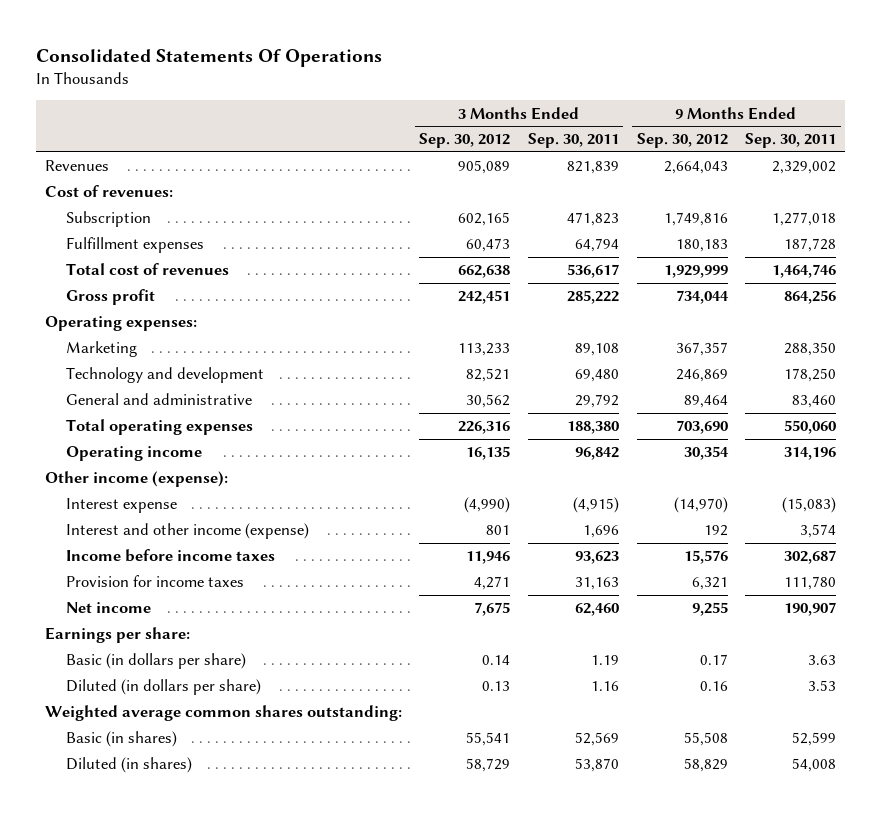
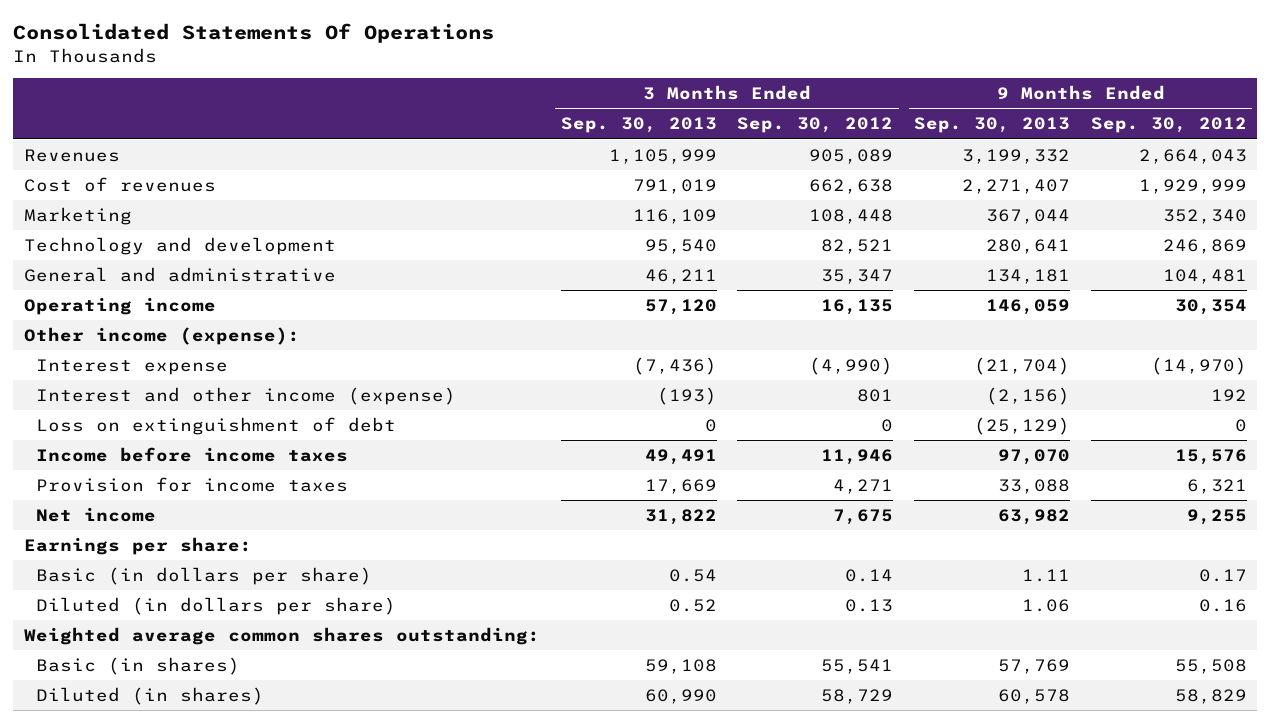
- | 3 Months Ended Sep. 30, 2012 | 3 Months Ended Sep. 30, 2011 | 9 Months Ended Sep. 30, 2012 | 9 Months Ended Sep. 30, 2011
+ | 3 Months Ended Sep. 30, 2013 | 3 Months Ended Sep. 30, 2012 | 9 Months Ended Sep. 30, 2013 | 9 Months Ended Sep. 30, 2012
- Cost of revenues:
- Subscription | 602,165 | 471,823 | 1,749,816 | 1,277,018
- Fulfillment expenses | 60,473 | 64,794 | 180,183 | 187,728
- Total cost of revenues | 662,638 | 536,617 | 1,929,999 | 1,464,746
- Gross profit | 242,451 | 285,222 | 734,044 | 864,256
- Operating expenses:
- Marketing | 113,233 | 89,108 | 367,357 | 288,350
+ Cost of revenues | 791,019 | 662,638 | 2,271,407 | 1,929,999
+ Marketing | 116,109 | 108,448 | 367,044 | 352,340
- General and administrative | 30,562 | 29,792 | 89,464 | 83,460
- Total operating expenses | 226,316 | 188,380 | 703,690 | 550,060
+ General and administrative | 46,211 | 35,347 | 134,181 | 104,481
+ Loss on extinguishment of debt | 0 | 0 | (25,129) | 0

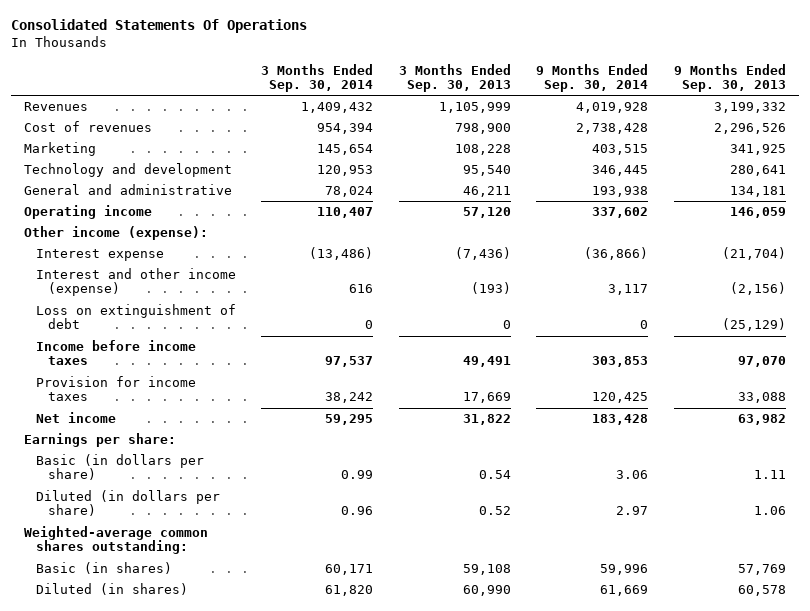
- | 3 Months Ended Sep. 30, 2013 | 3 Months Ended Sep. 30, 2012 | 9 Months Ended Sep. 30, 2013 | 9 Months Ended Sep. 30, 2012
+ | 3 Months Ended Sep. 30, 2014 | 3 Months Ended Sep. 30, 2013 | 9 Months Ended Sep. 30, 2014 | 9 Months Ended Sep. 30, 2013
- Cost of revenues | 791,019 | 662,638 | 2,271,407 | 1,929,999
- Marketing | 116,109 | 108,448 | 367,044 | 352,340
+ Cost of revenues | 954,394 | 798,900 | 2,738,428 | 2,296,526
+ Marketing | 145,654 | 108,228 | 403,515 | 341,925
- Weighted average common shares outstanding:
+ Weighted-average common shares outstanding:

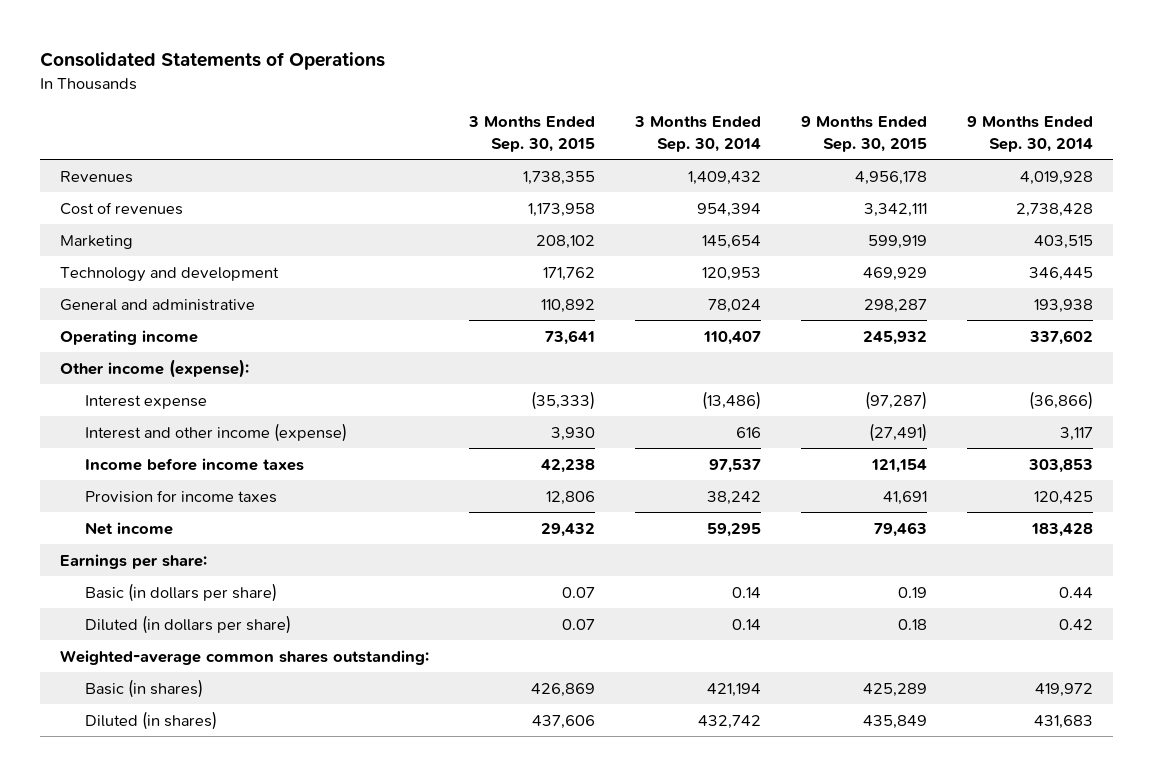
- Consolidated Statements Of Operations
+ Consolidated Statements of Operations
- | 3 Months Ended Sep. 30, 2014 | 3 Months Ended Sep. 30, 2013 | 9 Months Ended Sep. 30, 2014 | 9 Months Ended Sep. 30, 2013
+ | 3 Months Ended Sep. 30, 2015 | 3 Months Ended Sep. 30, 2014 | 9 Months Ended Sep. 30, 2015 | 9 Months Ended Sep. 30, 2014
- Loss on extinguishment of debt | 0 | 0 | 0 | (25,129)
- Basic (in dollars per share) | 0.99 | 0.54 | 3.06 | 1.11
- Diluted (in dollars per share) | 0.96 | 0.52 | 2.97 | 1.06
+ Basic (in dollars per share) | 0.07 | 0.14 | 0.19 | 0.44
+ Diluted (in dollars per share) | 0.07 | 0.14 | 0.18 | 0.42
- Basic (in shares) | 60,171 | 59,108 | 59,996 | 57,769
- Diluted (in shares) | 61,820 | 60,990 | 61,669 | 60,578
+ Basic (in shares) | 426,869 | 421,194 | 425,289 | 419,972
+ Diluted (in shares) | 437,606 | 432,742 | 435,849 | 431,683

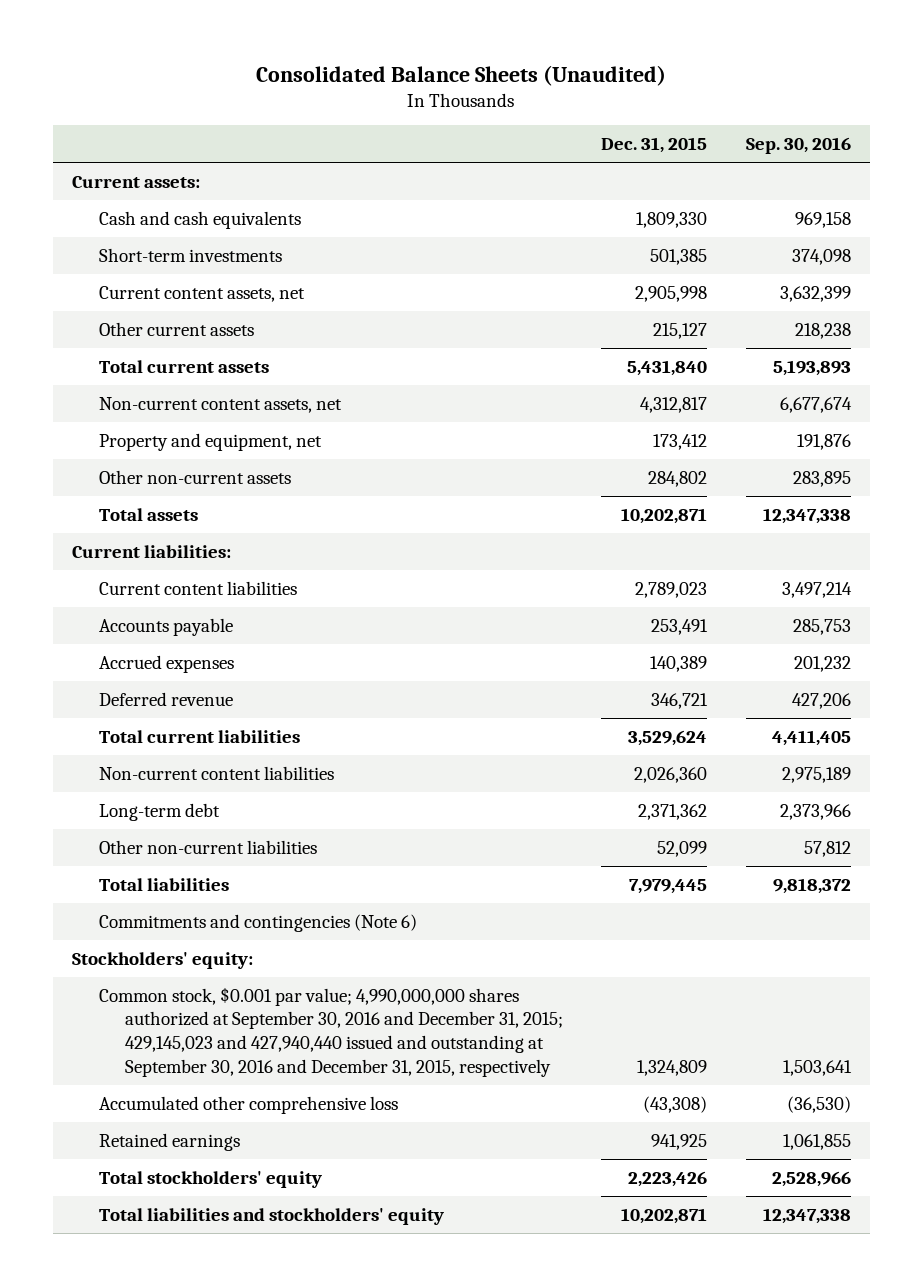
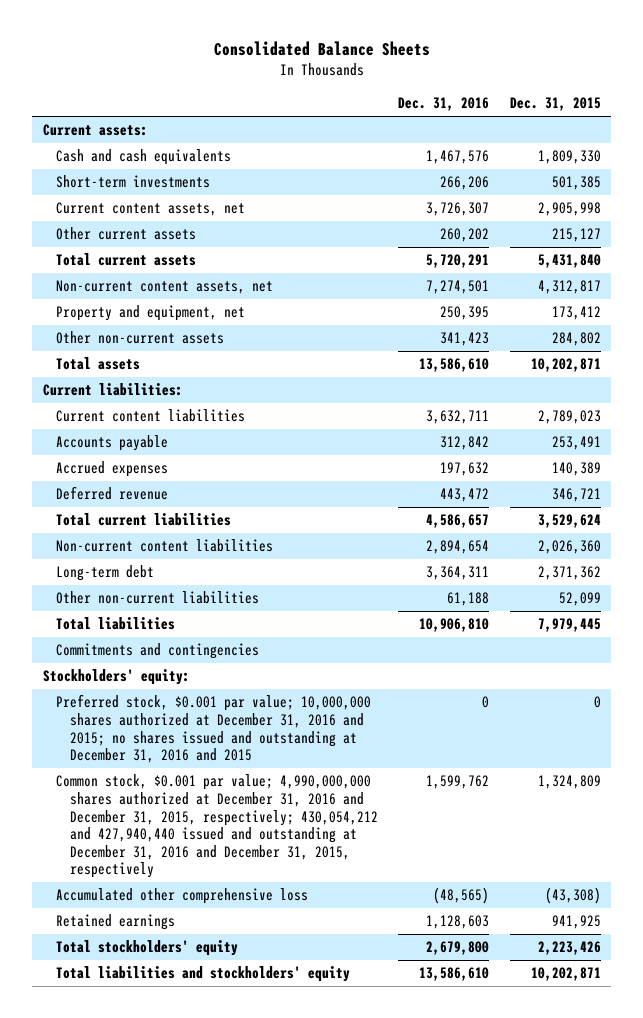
- Consolidated Balance Sheets (Unaudited)
+ Consolidated Balance Sheets
- | Dec. 31, 2015 | Sep. 30, 2016
+ | Dec. 31, 2016 | Dec. 31, 2015
- Commitments and contingencies (Note 6)
+ Commitments and contingencies
- Common stock, $0.001 par value; 4,990,000,000 shares authorized at September 30, 2016 and December 31, 2015; 429,145,023 and 427,940,440 issued and outstanding at September 30, 2016 and December 31, 2015, respectively | 1,324,809 | 1,503,641
+ Preferred stock, $0.001 par value; 10,000,000 shares authorized at December 31, 2016 and 2015; no shares issued and outstanding at December 31, 2016 and 2015 | 0 | 0
+ Common stock, $0.001 par value; 4,990,000,000 shares authorized at December 31, 2016 and December 31, 2015, respectively; 430,054,212 and 427,940,440 issued and outstanding at December 31, 2016 and December 31, 2015, respectively | 1,599,762 | 1,324,809

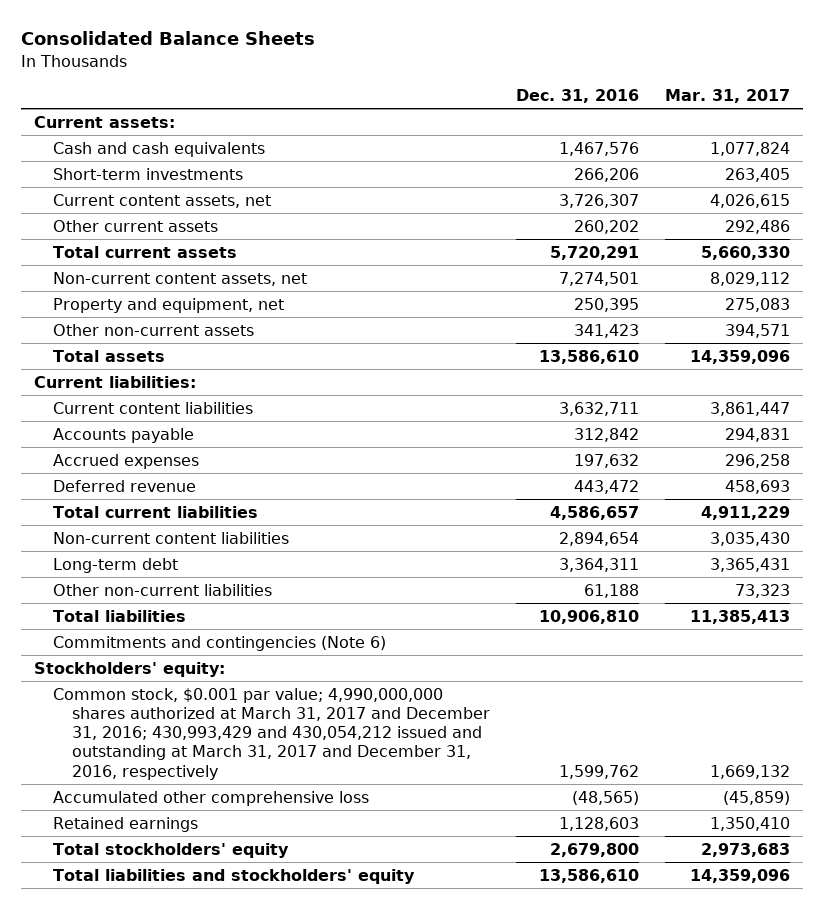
- | Dec. 31, 2016 | Dec. 31, 2015
+ | Dec. 31, 2016 | Mar. 31, 2017
- Commitments and contingencies
+ Commitments and contingencies (Note 6)
- Preferred stock, $0.001 par value; 10,000,000 shares authorized at December 31, 2016 and 2015; no shares issued and outstanding at December 31, 2016 and 2015 | 0 | 0
- Common stock, $0.001 par value; 4,990,000,000 shares authorized at December 31, 2016 and December 31, 2015, respectively; 430,054,212 and 427,940,440 issued and outstanding at December 31, 2016 and December 31, 2015, respectively | 1,599,762 | 1,324,809
+ Common stock, $0.001 par value; 4,990,000,000 shares authorized at March 31, 2017 and December 31, 2016; 430,993,429 and 430,054,212 issued and outstanding at March 31, 2017 and December 31, 2016, respectively | 1,599,762 | 1,669,132

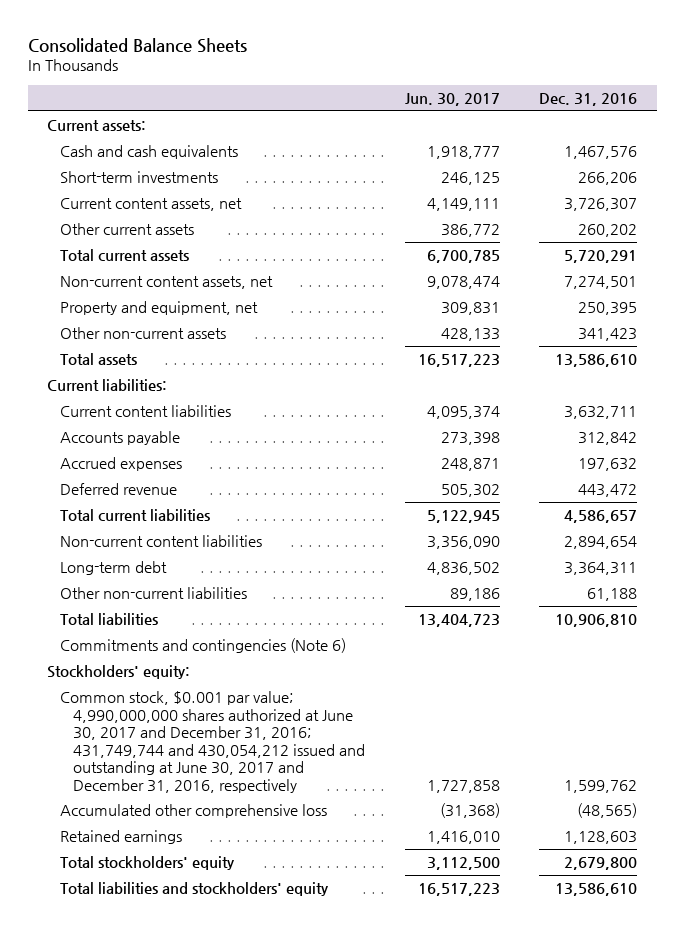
- | Dec. 31, 2016 | Mar. 31, 2017
+ | Jun. 30, 2017 | Dec. 31, 2016
- Common stock, $0.001 par value; 4,990,000,000 shares authorized at March 31, 2017 and December 31, 2016; 430,993,429 and 430,054,212 issued and outstanding at March 31, 2017 and December 31, 2016, respectively | 1,599,762 | 1,669,132
+ Common stock, $0.001 par value; 4,990,000,000 shares authorized at June 30, 2017 and December 31, 2016; 431,749,744 and 430,054,212 issued and outstanding at June 30, 2017 and December 31, 2016, respectively | 1,727,858 | 1,599,762

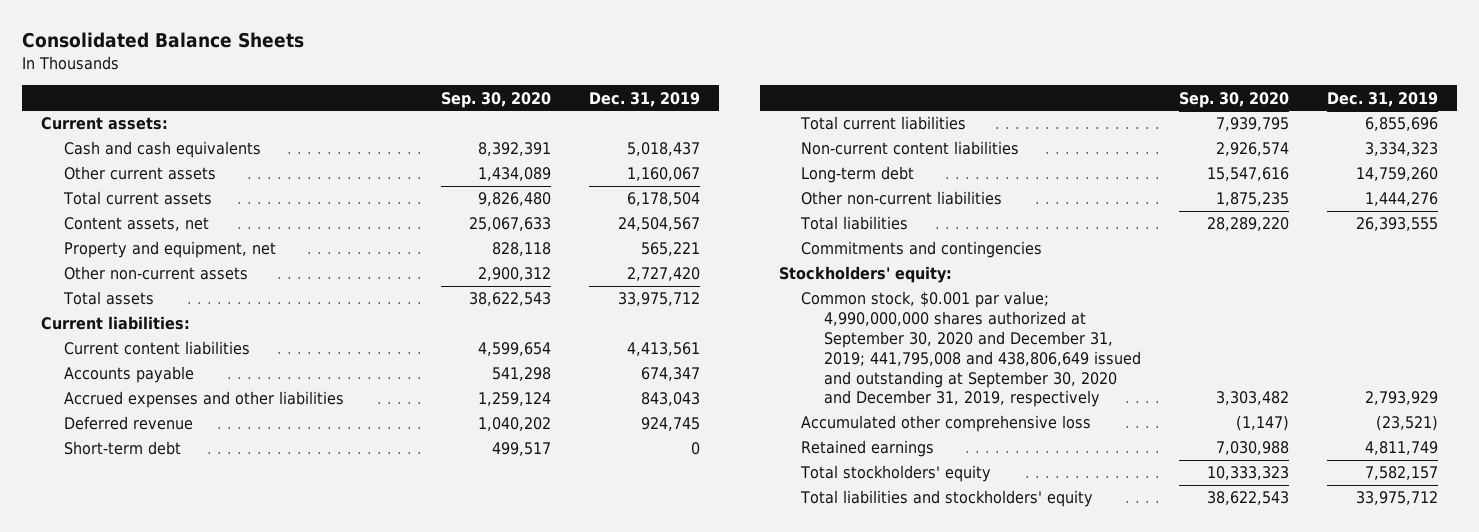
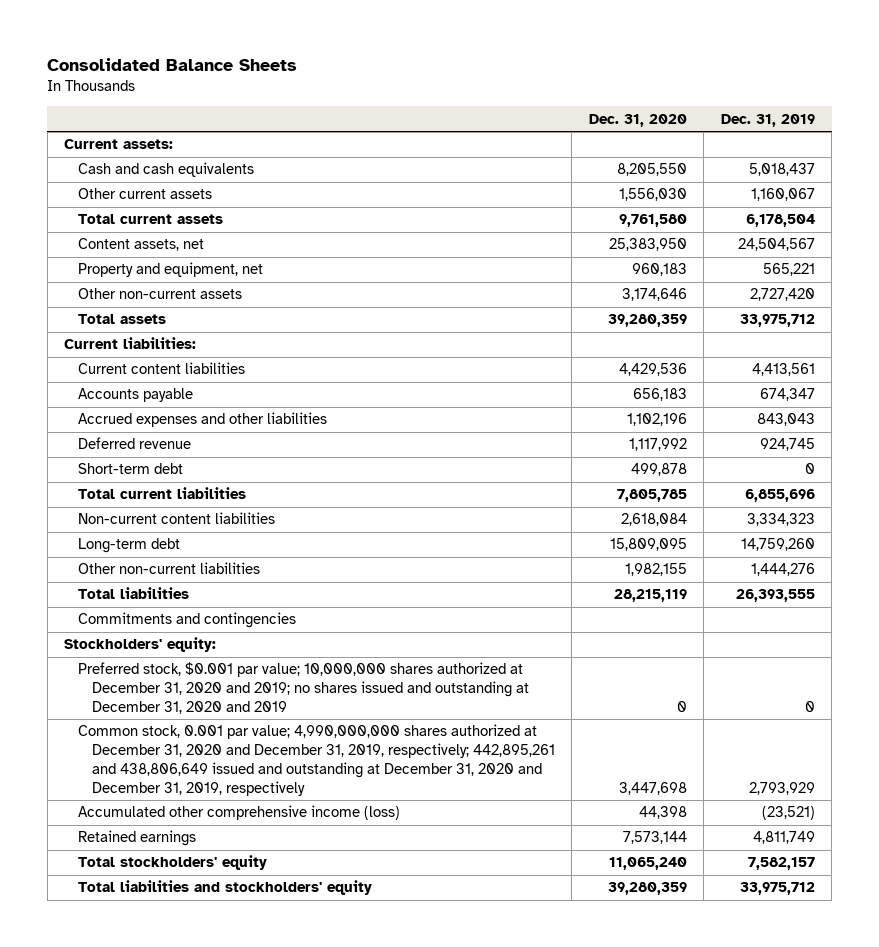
- | Sep. 30, 2020 | Dec. 31, 2019
+ | Dec. 31, 2020 | Dec. 31, 2019
- Common stock, $0.001 par value; 4,990,000,000 shares authorized at September 30, 2020 and December 31, 2019; 441,795,008 and 438,806,649 issued and outstanding at September 30, 2020 and December 31, 2019, respectively | 3,303,482 | 2,793,929
- Accumulated other comprehensive loss | (1,147) | (23,521)
+ Preferred stock, $0.001 par value; 10,000,000 shares authorized at December 31, 2020 and 2019; no shares issued and outstanding at December 31, 2020 and 2019 | 0 | 0
+ Common stock, 0.001 par value; 4,990,000,000 shares authorized at December 31, 2020 and December 31, 2019, respectively; 442,895,261 and 438,806,649 issued and outstanding at December 31, 2020 and December 31, 2019, respectively | 3,447,698 | 2,793,929
+ Accumulated other comprehensive income (loss) | 44,398 | (23,521)

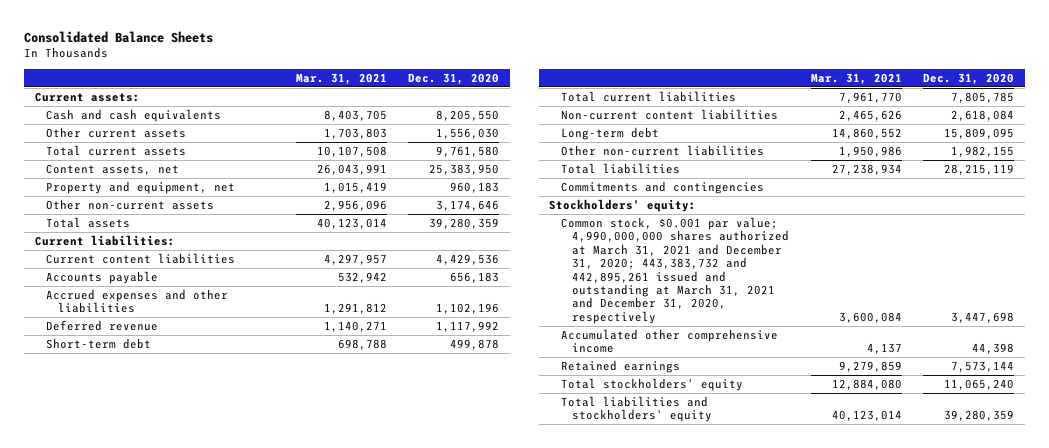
- | Dec. 31, 2020 | Dec. 31, 2019
+ | Mar. 31, 2021 | Dec. 31, 2020
- Preferred stock, $0.001 par value; 10,000,000 shares authorized at December 31, 2020 and 2019; no shares issued and outstanding at December 31, 2020 and 2019 | 0 | 0
- Common stock, 0.001 par value; 4,990,000,000 shares authorized at December 31, 2020 and December 31, 2019, respectively; 442,895,261 and 438,806,649 issued and outstanding at December 31, 2020 and December 31, 2019, respectively | 3,447,698 | 2,793,929
- Accumulated other comprehensive income (loss) | 44,398 | (23,521)
+ Common stock, $0.001 par value; 4,990,000,000 shares authorized at March 31, 2021 and December 31, 2020; 443,383,732 and 442,895,261 issued and outstanding at March 31, 2021 and December 31, 2020, respectively | 3,600,084 | 3,447,698
+ Accumulated other comprehensive income | 4,137 | 44,398

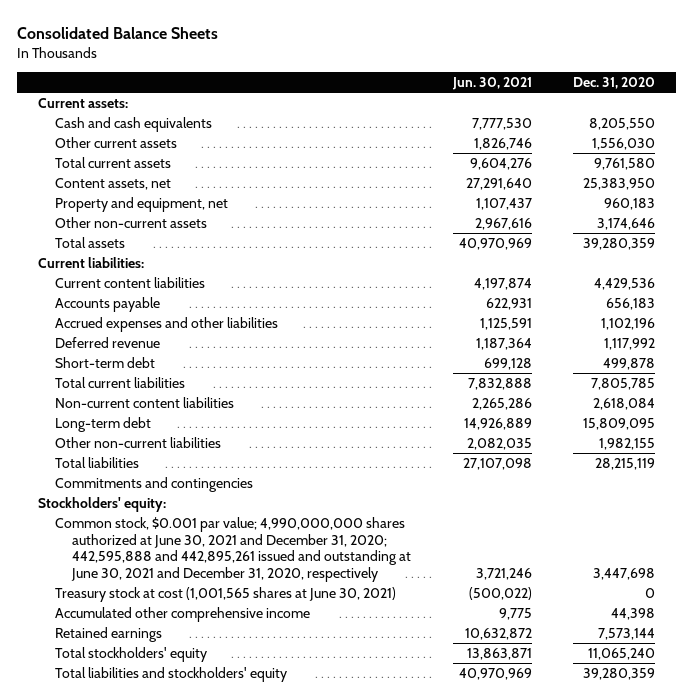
- | Mar. 31, 2021 | Dec. 31, 2020
+ | Jun. 30, 2021 | Dec. 31, 2020
- Common stock, $0.001 par value; 4,990,000,000 shares authorized at March 31, 2021 and December 31, 2020; 443,383,732 and 442,895,261 issued and outstanding at March 31, 2021 and December 31, 2020, respectively | 3,600,084 | 3,447,698
+ Common stock, $0.001 par value; 4,990,000,000 shares authorized at June 30, 2021 and December 31, 2020; 442,595,888 and 442,895,261 issued and outstanding at June 30, 2021 and December 31, 2020, respectively | 3,721,246 | 3,447,698
+ Treasury stock at cost (1,001,565 shares at June 30, 2021) | (500,022) | 0

